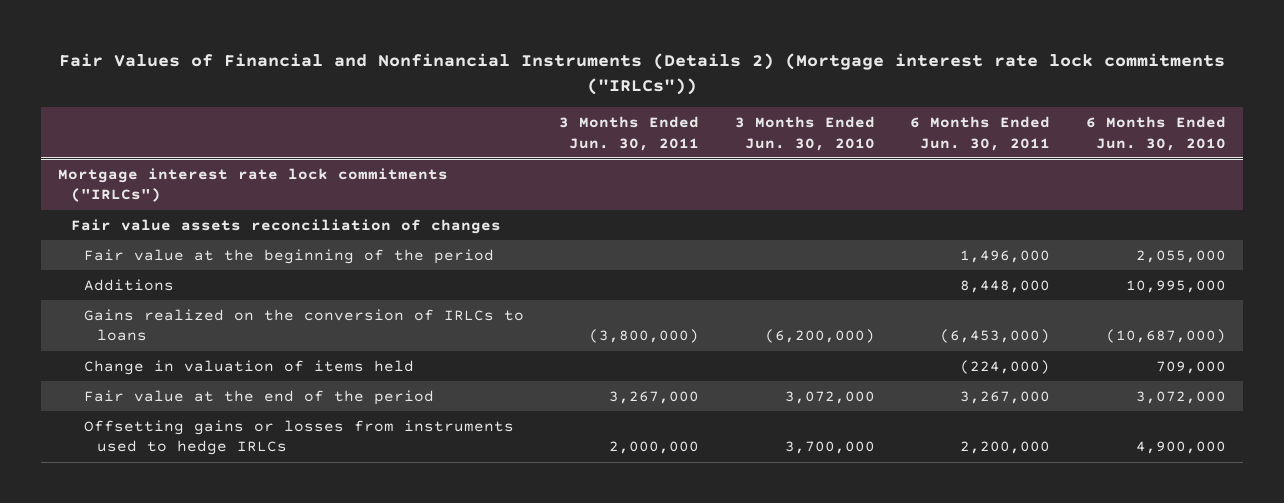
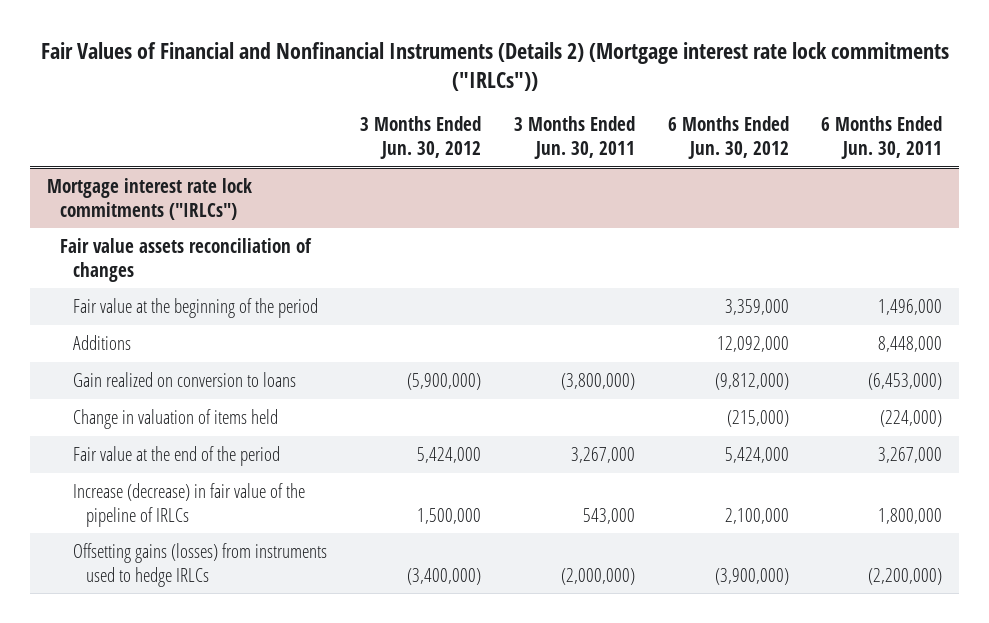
- | 3 Months Ended Jun. 30, 2011 | 3 Months Ended Jun. 30, 2010 | 6 Months Ended Jun. 30, 2011 | 6 Months Ended Jun. 30, 2010
+ | 3 Months Ended Jun. 30, 2012 | 3 Months Ended Jun. 30, 2011 | 6 Months Ended Jun. 30, 2012 | 6 Months Ended Jun. 30, 2011
@ Mortgage interest rate lock commitments ("IRLCs")
- Gains realized on the conversion of IRLCs to loans | (3,800,000) | (6,200,000) | (6,453,000) | (10,687,000)
+ Gain realized on conversion to loans | (5,900,000) | (3,800,000) | (9,812,000) | (6,453,000)
- Offsetting gains or losses from instruments used to hedge IRLCs | 2,000,000 | 3,700,000 | 2,200,000 | 4,900,000
+ Increase (decrease) in fair value of the pipeline of IRLCs | 1,500,000 | 543,000 | 2,100,000 | 1,800,000
+ Offsetting gains (losses) from instruments used to hedge IRLCs | (3,400,000) | (2,000,000) | (3,900,000) | (2,200,000)

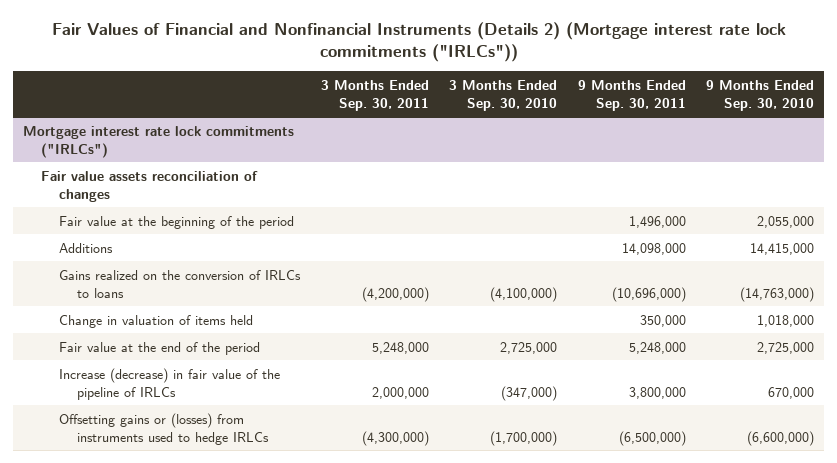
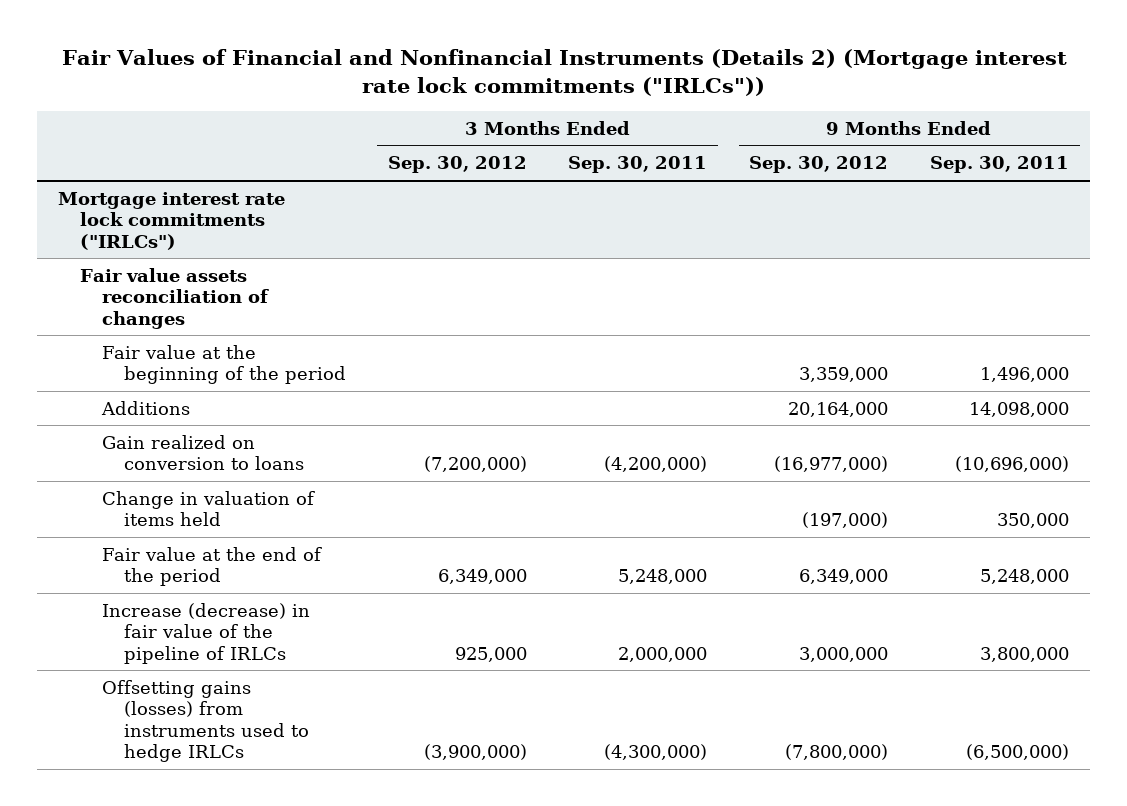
- | 3 Months Ended Sep. 30, 2011 | 3 Months Ended Sep. 30, 2010 | 9 Months Ended Sep. 30, 2011 | 9 Months Ended Sep. 30, 2010
+ | 3 Months Ended Sep. 30, 2012 | 3 Months Ended Sep. 30, 2011 | 9 Months Ended Sep. 30, 2012 | 9 Months Ended Sep. 30, 2011
@ Mortgage interest rate lock commitments ("IRLCs")
- Gains realized on the conversion of IRLCs to loans | (4,200,000) | (4,100,000) | (10,696,000) | (14,763,000)
+ Gain realized on conversion to loans | (7,200,000) | (4,200,000) | (16,977,000) | (10,696,000)
- Offsetting gains or (losses) from instruments used to hedge IRLCs | (4,300,000) | (1,700,000) | (6,500,000) | (6,600,000)
+ Offsetting gains (losses) from instruments used to hedge IRLCs | (3,900,000) | (4,300,000) | (7,800,000) | (6,500,000)

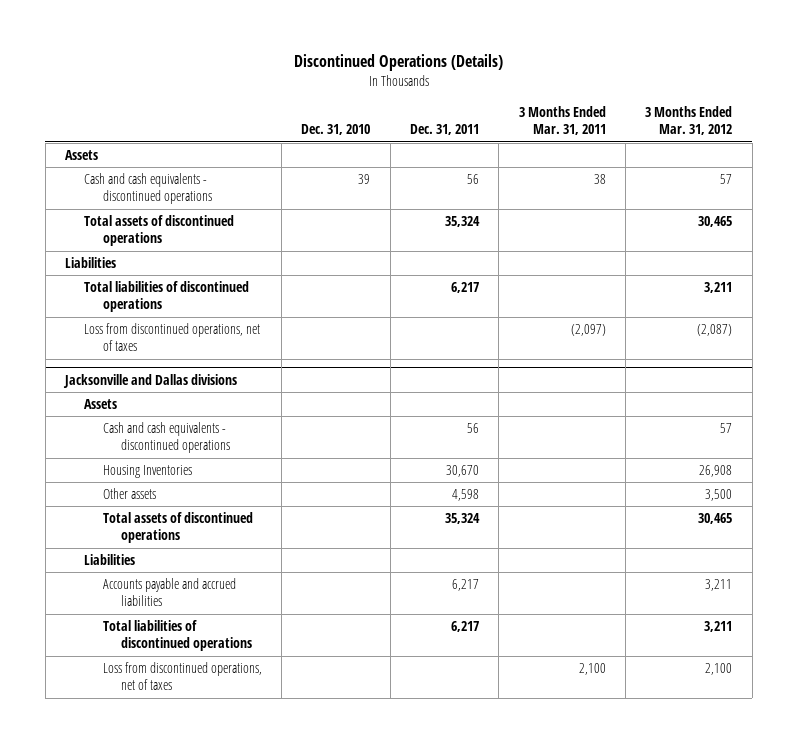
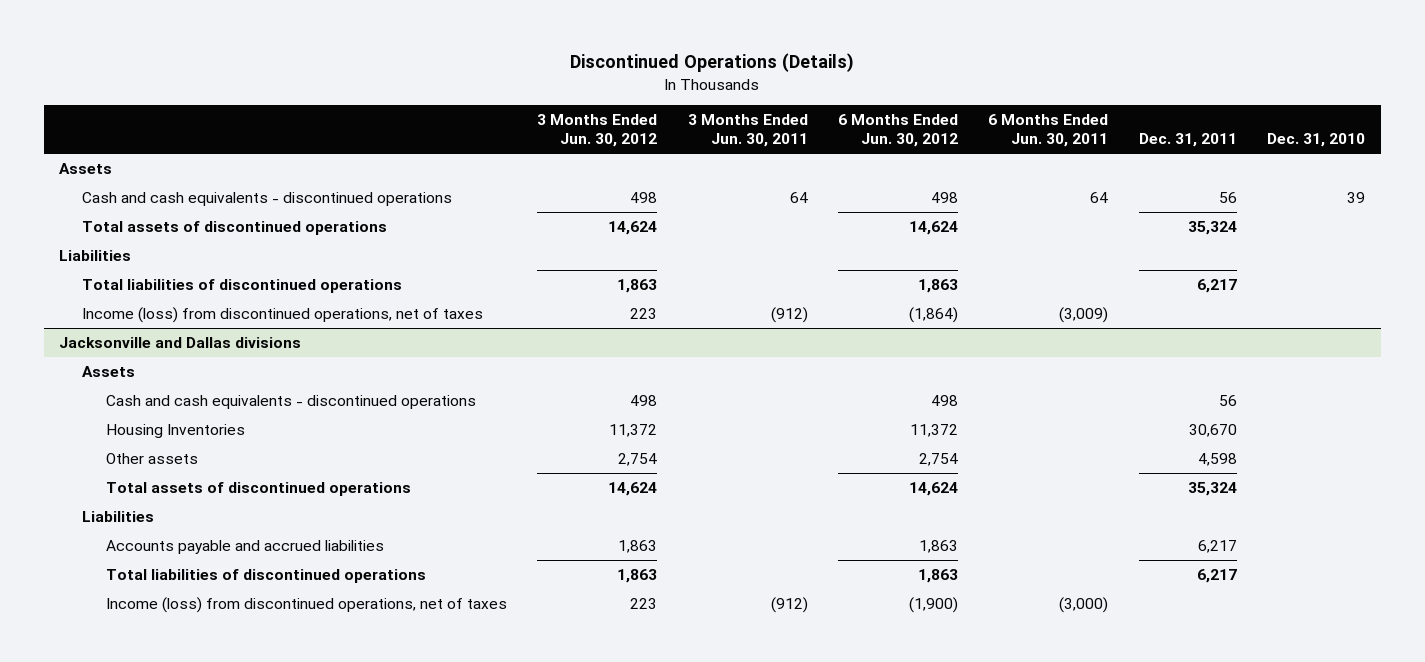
- | Dec. 31, 2010 | Dec. 31, 2011 | 3 Months Ended Mar. 31, 2011 | 3 Months Ended Mar. 31, 2012
+ | 3 Months Ended Jun. 30, 2012 | 3 Months Ended Jun. 30, 2011 | 6 Months Ended Jun. 30, 2012 | 6 Months Ended Jun. 30, 2011 | Dec. 31, 2011 | Dec. 31, 2010
- Loss from discontinued operations, net of taxes | | | (2,097) | (2,087)
+ Income (loss) from discontinued operations, net of taxes | 223 | (912) | (1,864) | (3,009) | |
@ Jacksonville and Dallas divisions
- Loss from discontinued operations, net of taxes | | | 2,100 | 2,100
+ Income (loss) from discontinued operations, net of taxes | 223 | (912) | (1,900) | (3,000) | |

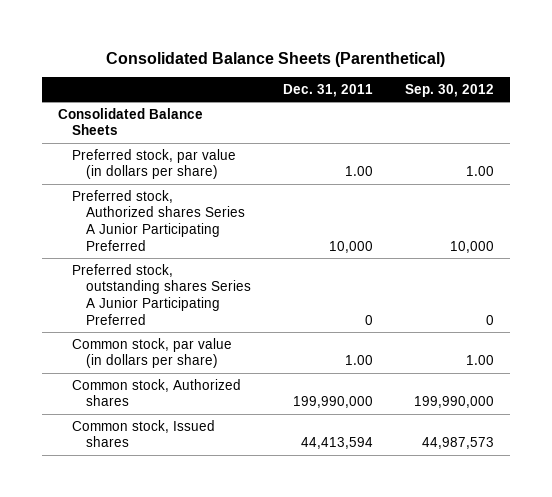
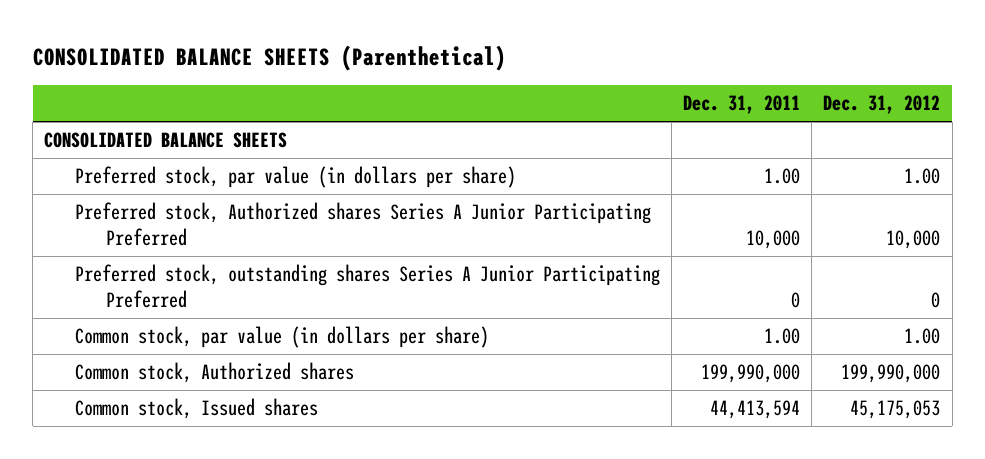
- Consolidated Balance Sheets (Parenthetical)
+ CONSOLIDATED BALANCE SHEETS (Parenthetical)
- | Dec. 31, 2011 | Sep. 30, 2012
+ | Dec. 31, 2011 | Dec. 31, 2012
- Consolidated Balance Sheets
+ CONSOLIDATED BALANCE SHEETS

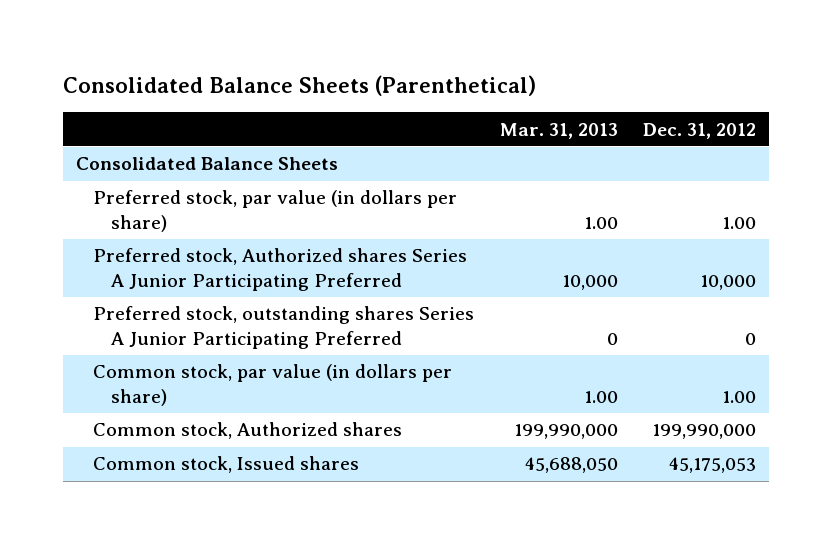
- CONSOLIDATED BALANCE SHEETS (Parenthetical)
+ Consolidated Balance Sheets (Parenthetical)
- | Dec. 31, 2011 | Dec. 31, 2012
+ | Mar. 31, 2013 | Dec. 31, 2012
- CONSOLIDATED BALANCE SHEETS
+ Consolidated Balance Sheets

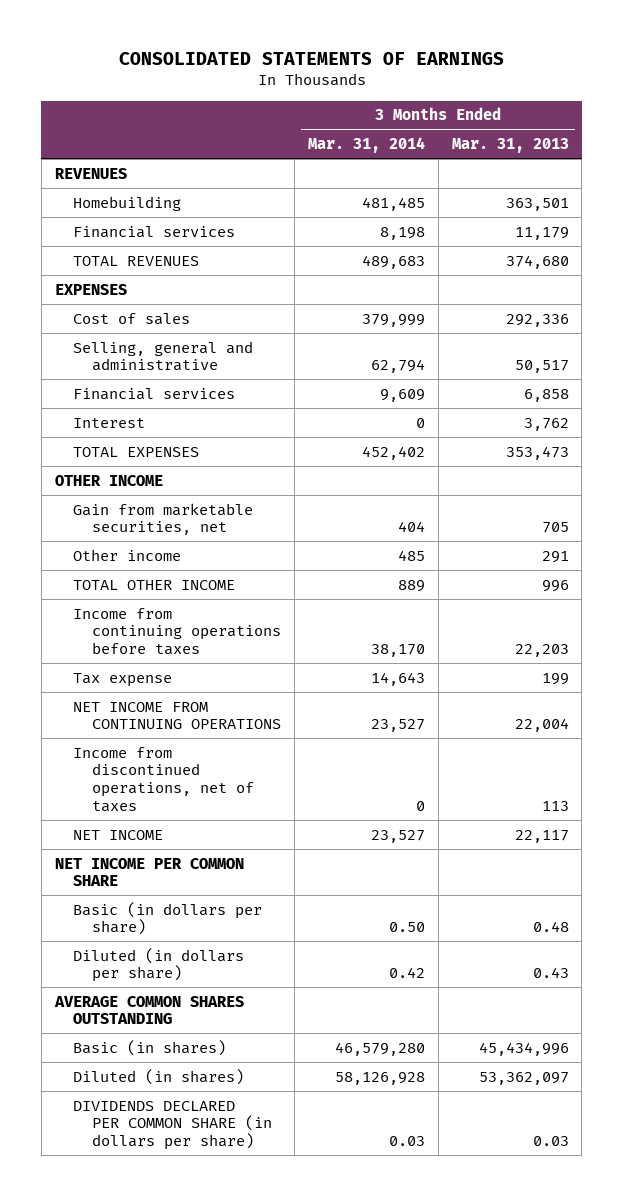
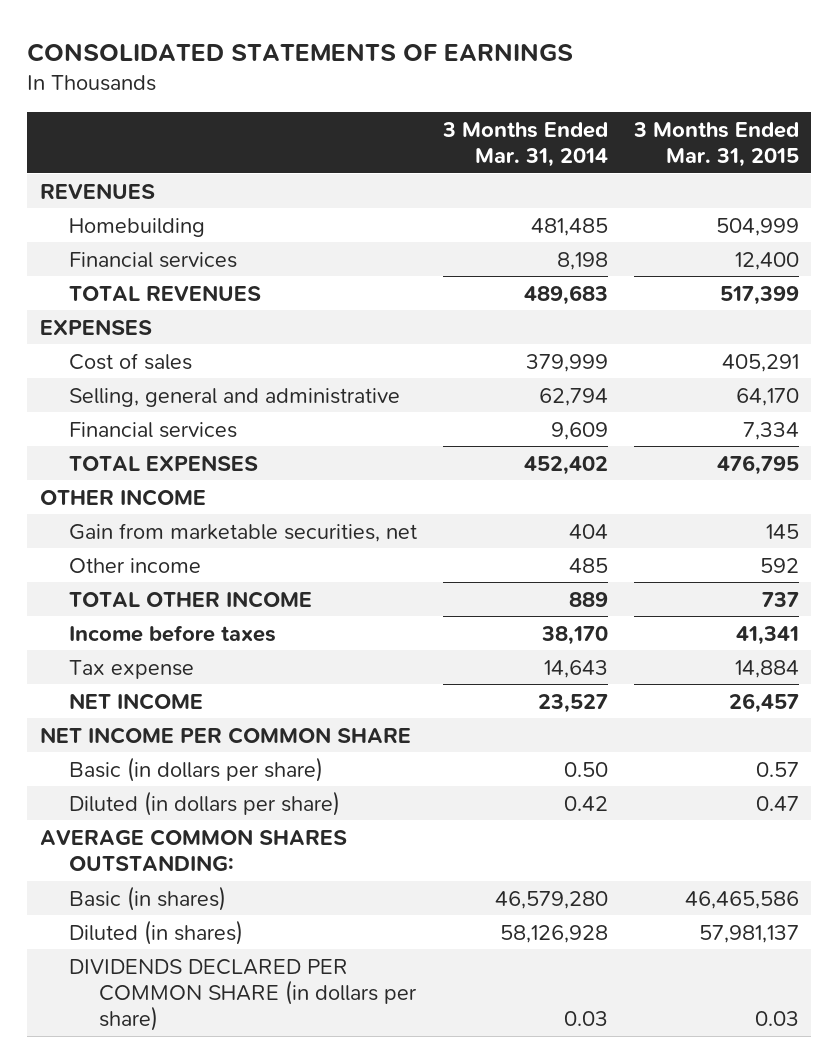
- | 3 Months Ended Mar. 31, 2014 | 3 Months Ended Mar. 31, 2013
+ | 3 Months Ended Mar. 31, 2014 | 3 Months Ended Mar. 31, 2015
- Interest | 0 | 3,762
- Income from continuing operations before taxes | 38,170 | 22,203
+ Income before taxes | 38,170 | 41,341
- NET INCOME FROM CONTINUING OPERATIONS | 23,527 | 22,004
- Income from discontinued operations, net of taxes | 0 | 113
- AVERAGE COMMON SHARES OUTSTANDING
+ AVERAGE COMMON SHARES OUTSTANDING:

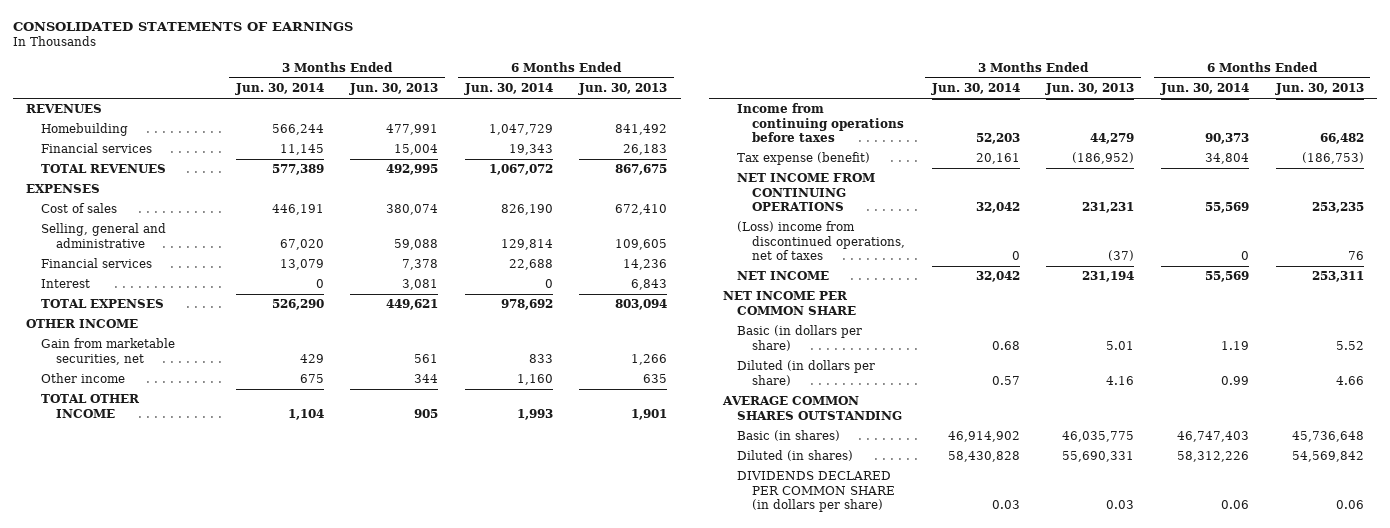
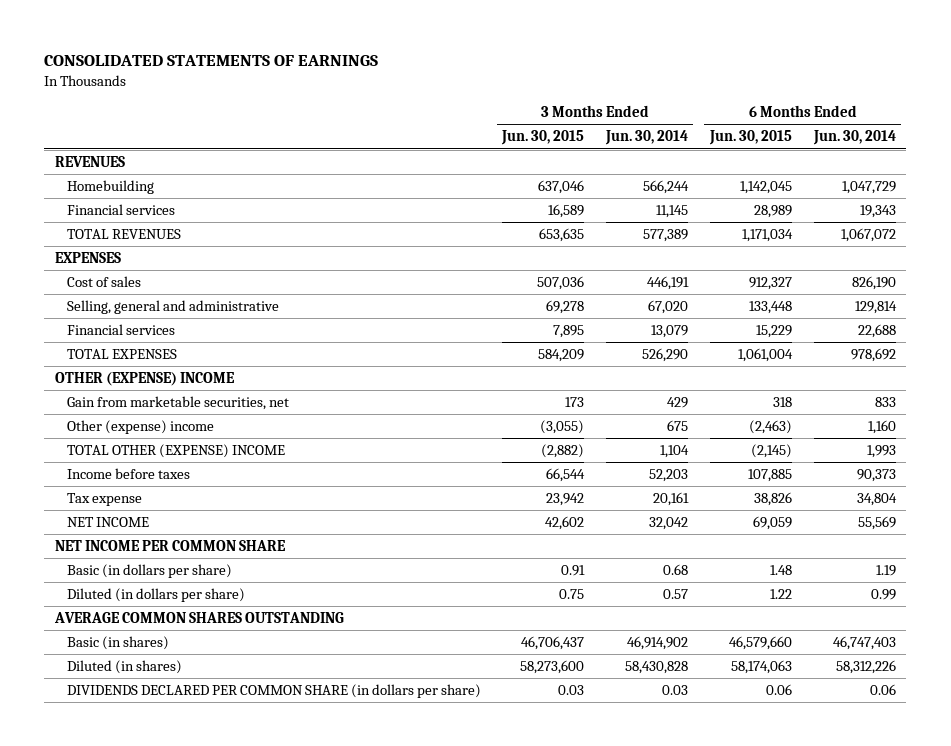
- | 3 Months Ended Jun. 30, 2014 | 3 Months Ended Jun. 30, 2013 | 6 Months Ended Jun. 30, 2014 | 6 Months Ended Jun. 30, 2013
+ | 3 Months Ended Jun. 30, 2015 | 3 Months Ended Jun. 30, 2014 | 6 Months Ended Jun. 30, 2015 | 6 Months Ended Jun. 30, 2014
- Interest | 0 | 3,081 | 0 | 6,843
- OTHER INCOME
+ OTHER (EXPENSE) INCOME
- Other income | 675 | 344 | 1,160 | 635
- TOTAL OTHER INCOME | 1,104 | 905 | 1,993 | 1,901
- Income from continuing operations before taxes | 52,203 | 44,279 | 90,373 | 66,482
- Tax expense (benefit) | 20,161 | (186,952) | 34,804 | (186,753)
- NET INCOME FROM CONTINUING OPERATIONS | 32,042 | 231,231 | 55,569 | 253,235
- (Loss) income from discontinued operations, net of taxes | 0 | (37) | 0 | 76
+ Other (expense) income | (3,055) | 675 | (2,463) | 1,160
+ TOTAL OTHER (EXPENSE) INCOME | (2,882) | 1,104 | (2,145) | 1,993
+ Income before taxes | 66,544 | 52,203 | 107,885 | 90,373
+ Tax expense | 23,942 | 20,161 | 38,826 | 34,804

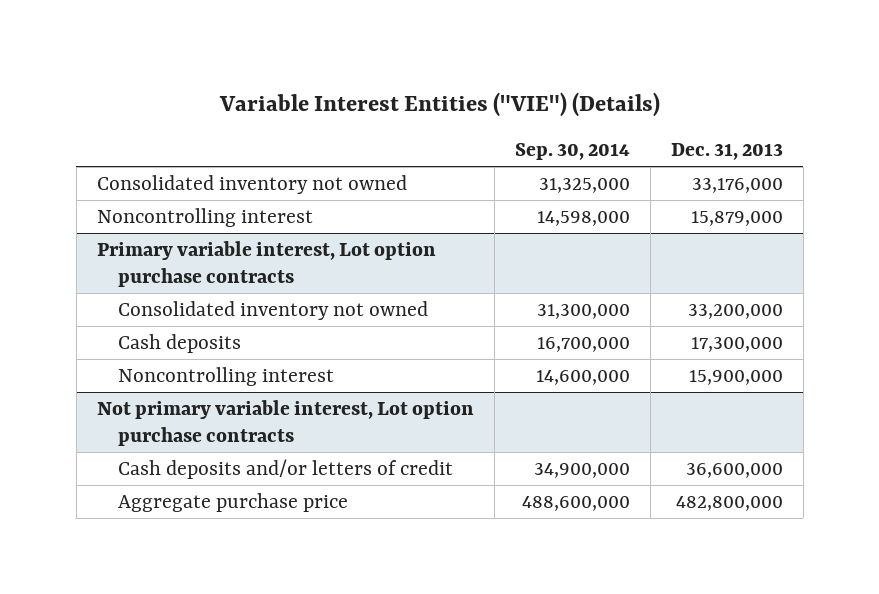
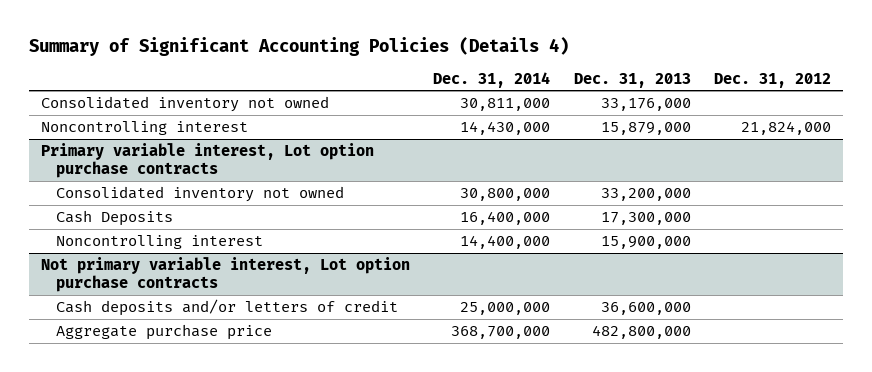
- Variable Interest Entities ("VIE") (Details)
+ Summary of Significant Accounting Policies (Details 4)
- | Sep. 30, 2014 | Dec. 31, 2013
+ | Dec. 31, 2014 | Dec. 31, 2013 | Dec. 31, 2012
@ Primary variable interest, Lot option purchase contracts
- Cash deposits | 16,700,000 | 17,300,000
+ Cash Deposits | 16,400,000 | 17,300,000 |

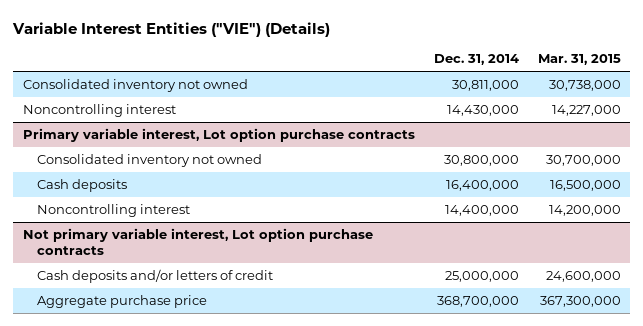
- Summary of Significant Accounting Policies (Details 4)
+ Variable Interest Entities ("VIE") (Details)
- | Dec. 31, 2014 | Dec. 31, 2013 | Dec. 31, 2012
+ | Dec. 31, 2014 | Mar. 31, 2015
@ Primary variable interest, Lot option purchase contracts
- Cash Deposits | 16,400,000 | 17,300,000 |
+ Cash deposits | 16,400,000 | 16,500,000

